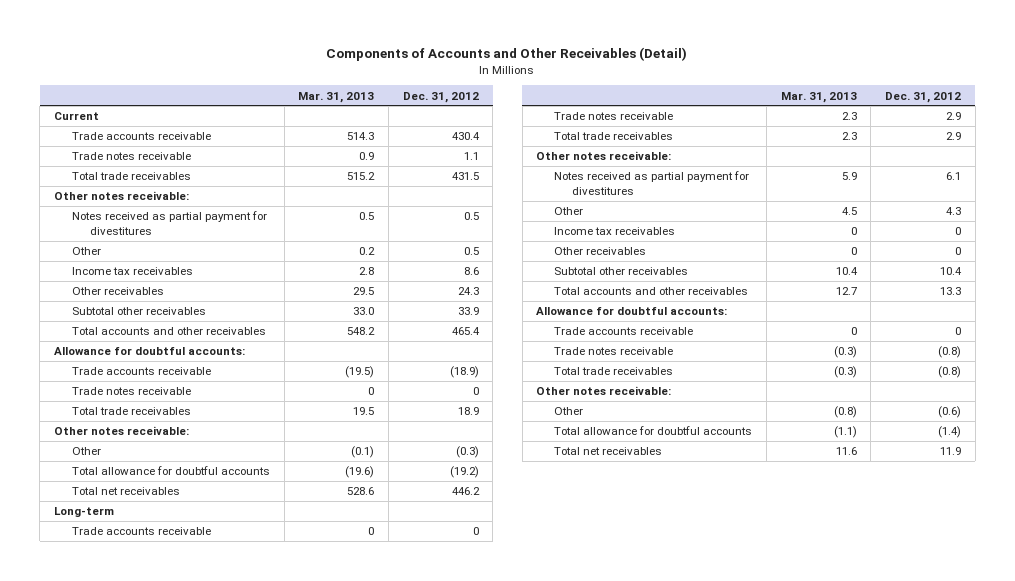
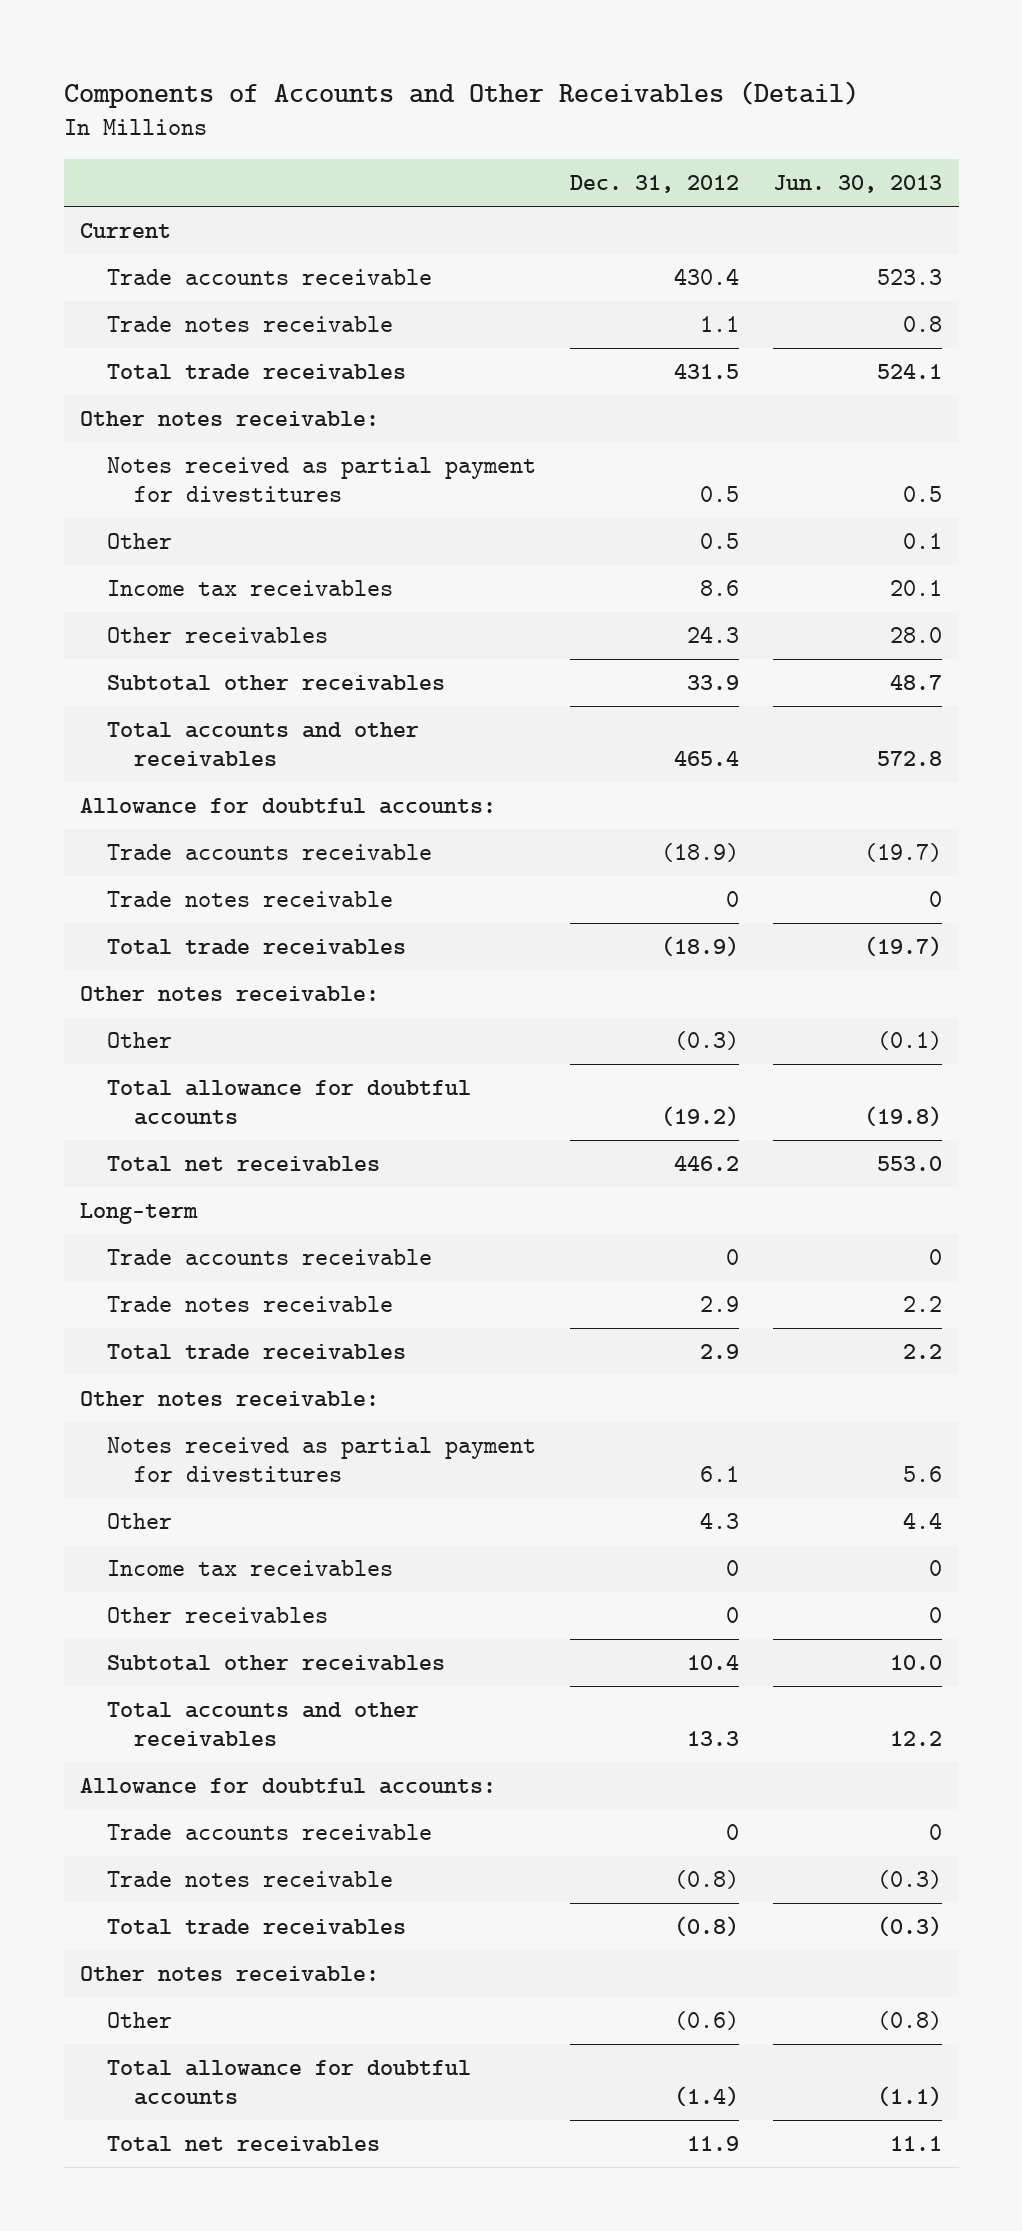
- | Mar. 31, 2013 | Dec. 31, 2012
+ | Dec. 31, 2012 | Jun. 30, 2013
- Total trade receivables | 19.5 | 18.9
+ Total trade receivables | (18.9) | (19.7)

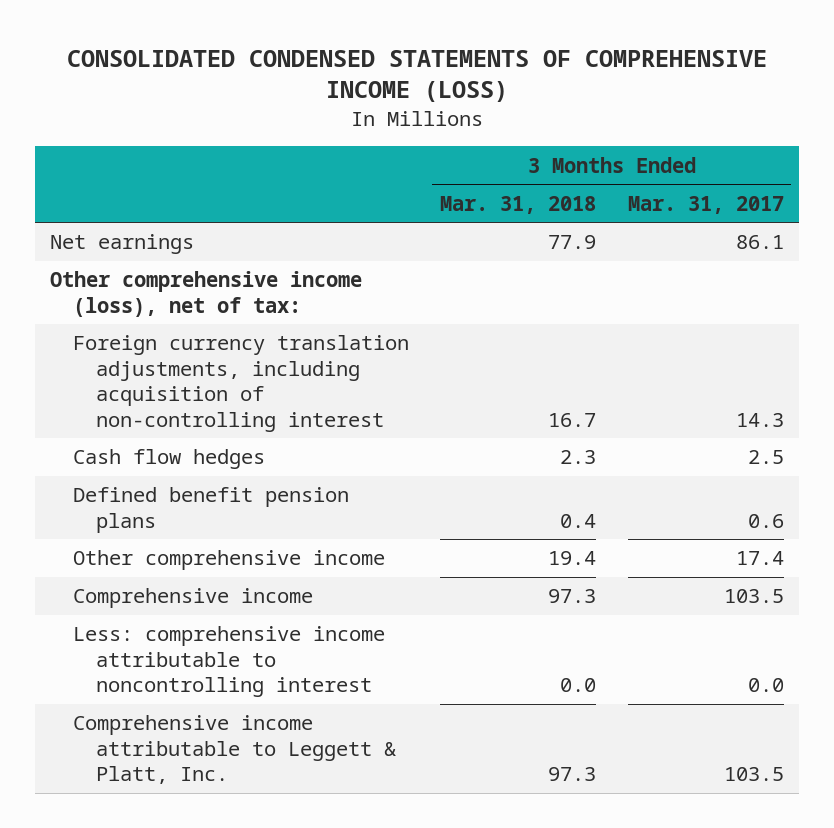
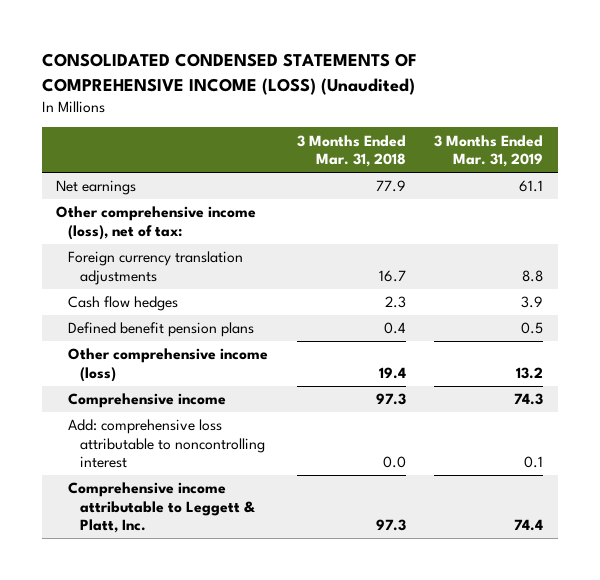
- CONSOLIDATED CONDENSED STATEMENTS OF COMPREHENSIVE INCOME (LOSS)
+ CONSOLIDATED CONDENSED STATEMENTS OF COMPREHENSIVE INCOME (LOSS) (Unaudited)
- | 3 Months Ended Mar. 31, 2018 | 3 Months Ended Mar. 31, 2017
+ | 3 Months Ended Mar. 31, 2018 | 3 Months Ended Mar. 31, 2019
- Foreign currency translation adjustments, including acquisition of non-controlling interest | 16.7 | 14.3
+ Foreign currency translation adjustments | 16.7 | 8.8
- Other comprehensive income | 19.4 | 17.4
+ Other comprehensive income (loss) | 19.4 | 13.2
- Less: comprehensive income attributable to noncontrolling interest | 0.0 | 0.0
+ Add: comprehensive loss attributable to noncontrolling interest | 0.0 | 0.1

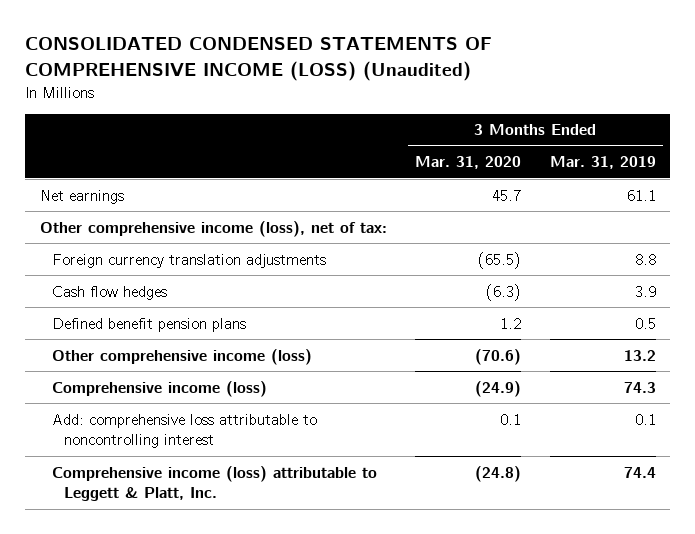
- | 3 Months Ended Mar. 31, 2018 | 3 Months Ended Mar. 31, 2019
+ | 3 Months Ended Mar. 31, 2020 | 3 Months Ended Mar. 31, 2019
- Comprehensive income | 97.3 | 74.3
+ Comprehensive income (loss) | (24.9) | 74.3
- Comprehensive income attributable to Leggett & Platt, Inc. | 97.3 | 74.4
+ Comprehensive income (loss) attributable to Leggett & Platt, Inc. | (24.8) | 74.4

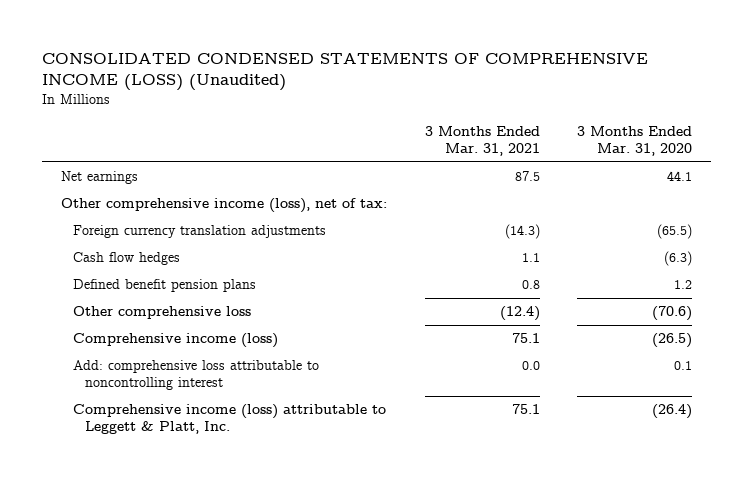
- | 3 Months Ended Mar. 31, 2020 | 3 Months Ended Mar. 31, 2019
+ | 3 Months Ended Mar. 31, 2021 | 3 Months Ended Mar. 31, 2020
- Net earnings | 45.7 | 61.1
+ Net earnings | 87.5 | 44.1
- Other comprehensive income (loss) | (70.6) | 13.2
- Comprehensive income (loss) | (24.9) | 74.3
+ Other comprehensive loss | (12.4) | (70.6)
+ Comprehensive income (loss) | 75.1 | (26.5)
- Comprehensive income (loss) attributable to Leggett & Platt, Inc. | (24.8) | 74.4
+ Comprehensive income (loss) attributable to Leggett & Platt, Inc. | 75.1 | (26.4)

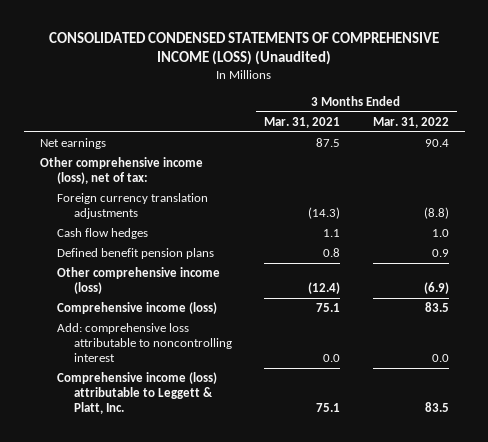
- | 3 Months Ended Mar. 31, 2021 | 3 Months Ended Mar. 31, 2020
+ | 3 Months Ended Mar. 31, 2021 | 3 Months Ended Mar. 31, 2022
- Other comprehensive loss | (12.4) | (70.6)
+ Other comprehensive income (loss) | (12.4) | (6.9)

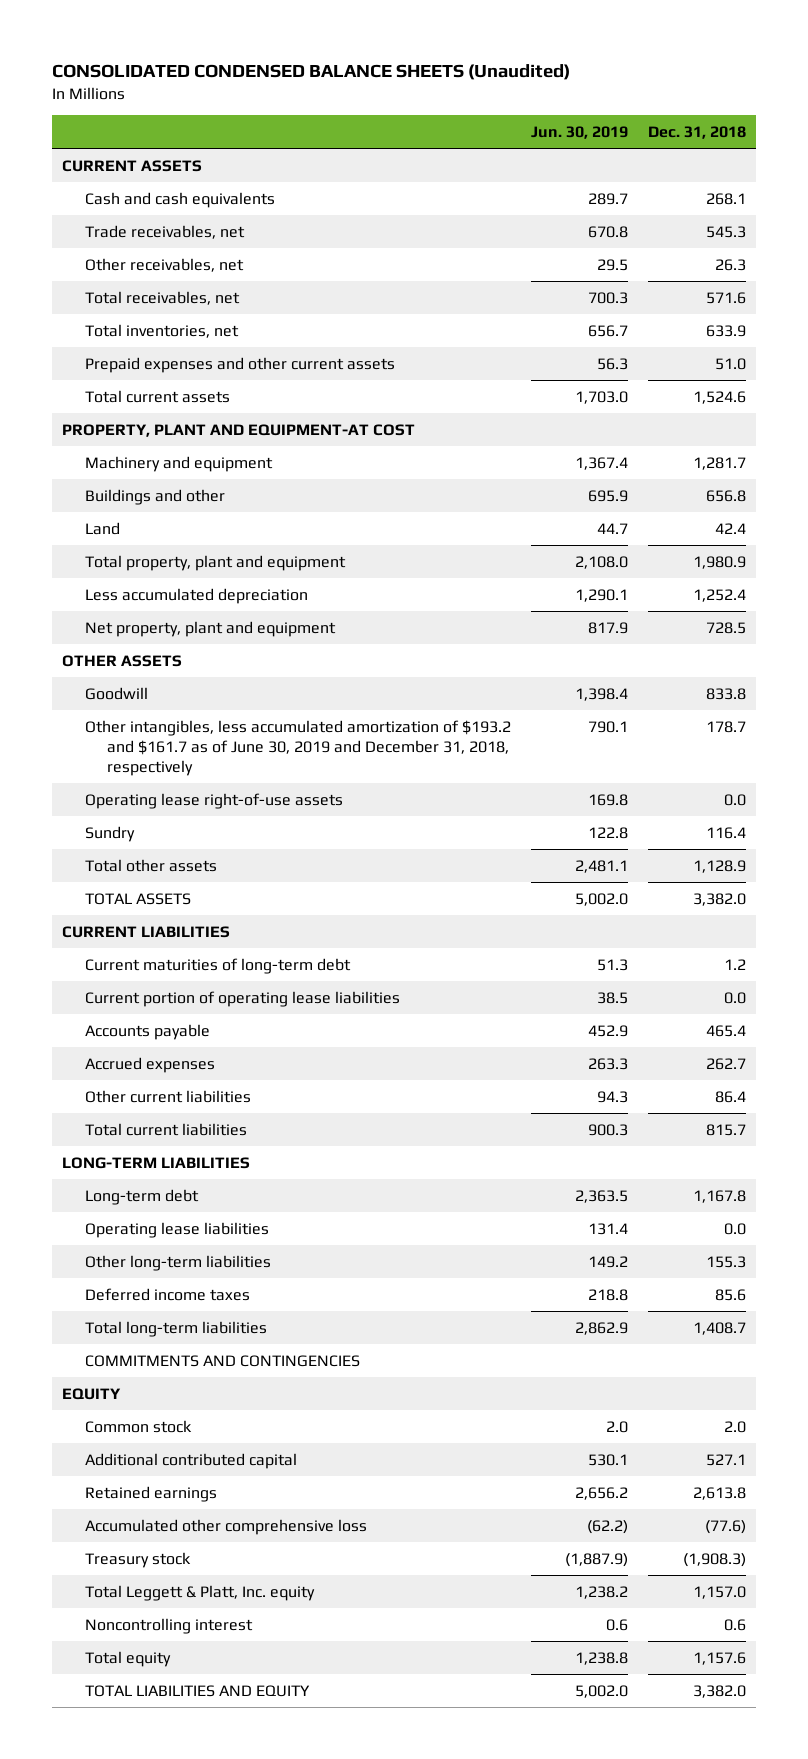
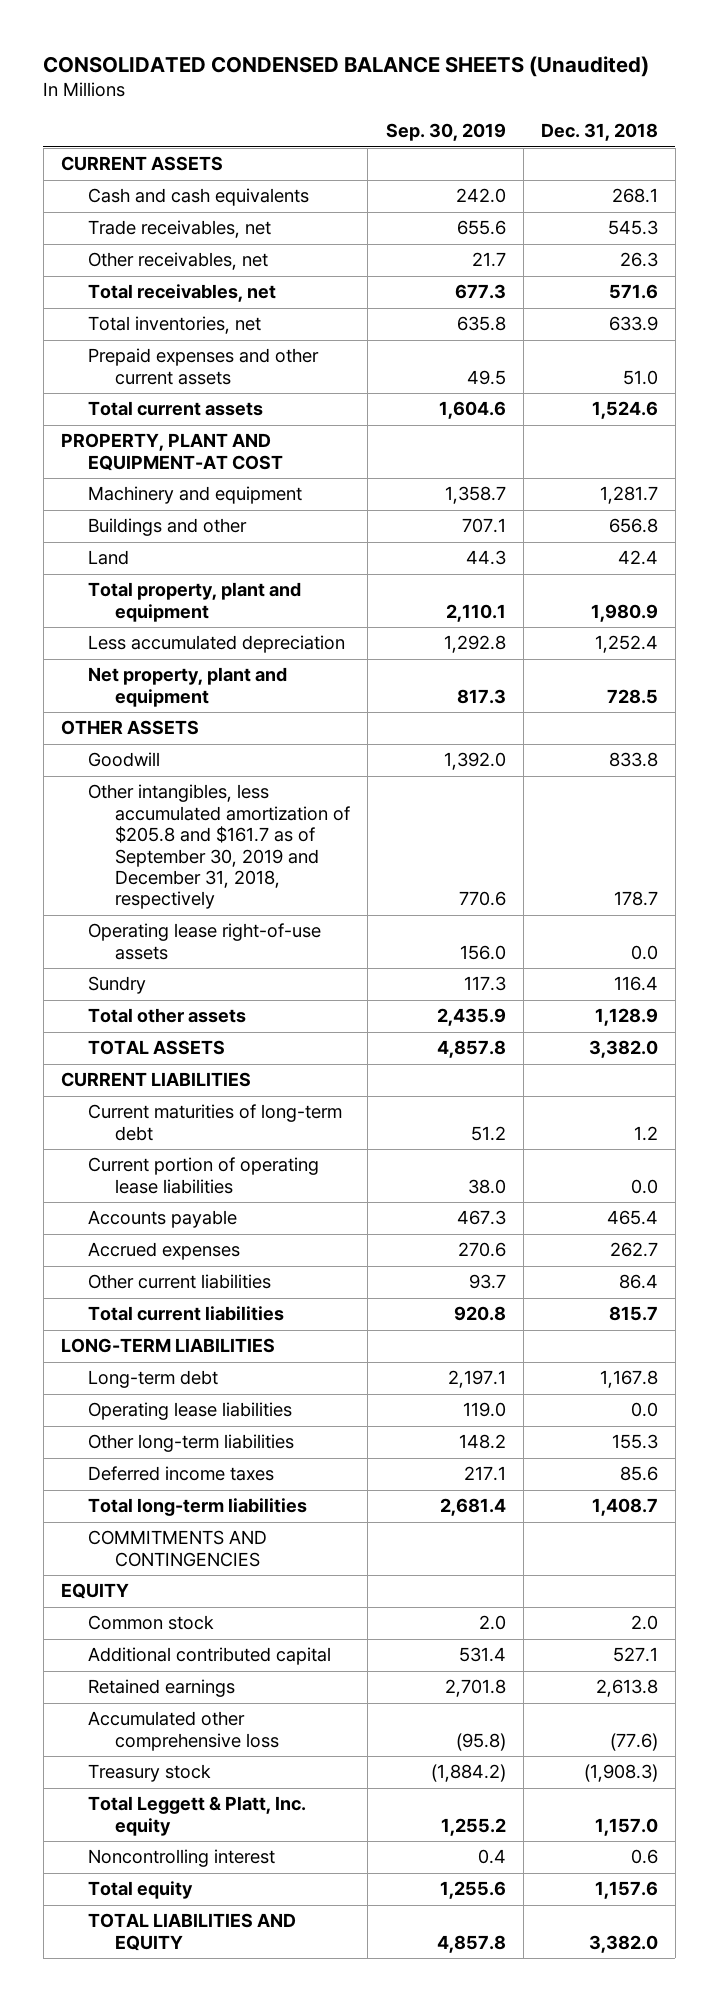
- | Jun. 30, 2019 | Dec. 31, 2018
+ | Sep. 30, 2019 | Dec. 31, 2018
- Other intangibles, less accumulated amortization of $193.2 and $161.7 as of June 30, 2019 and December 31, 2018, respectively | 790.1 | 178.7
+ Other intangibles, less accumulated amortization of $205.8 and $161.7 as of September 30, 2019 and December 31, 2018, respectively | 770.6 | 178.7

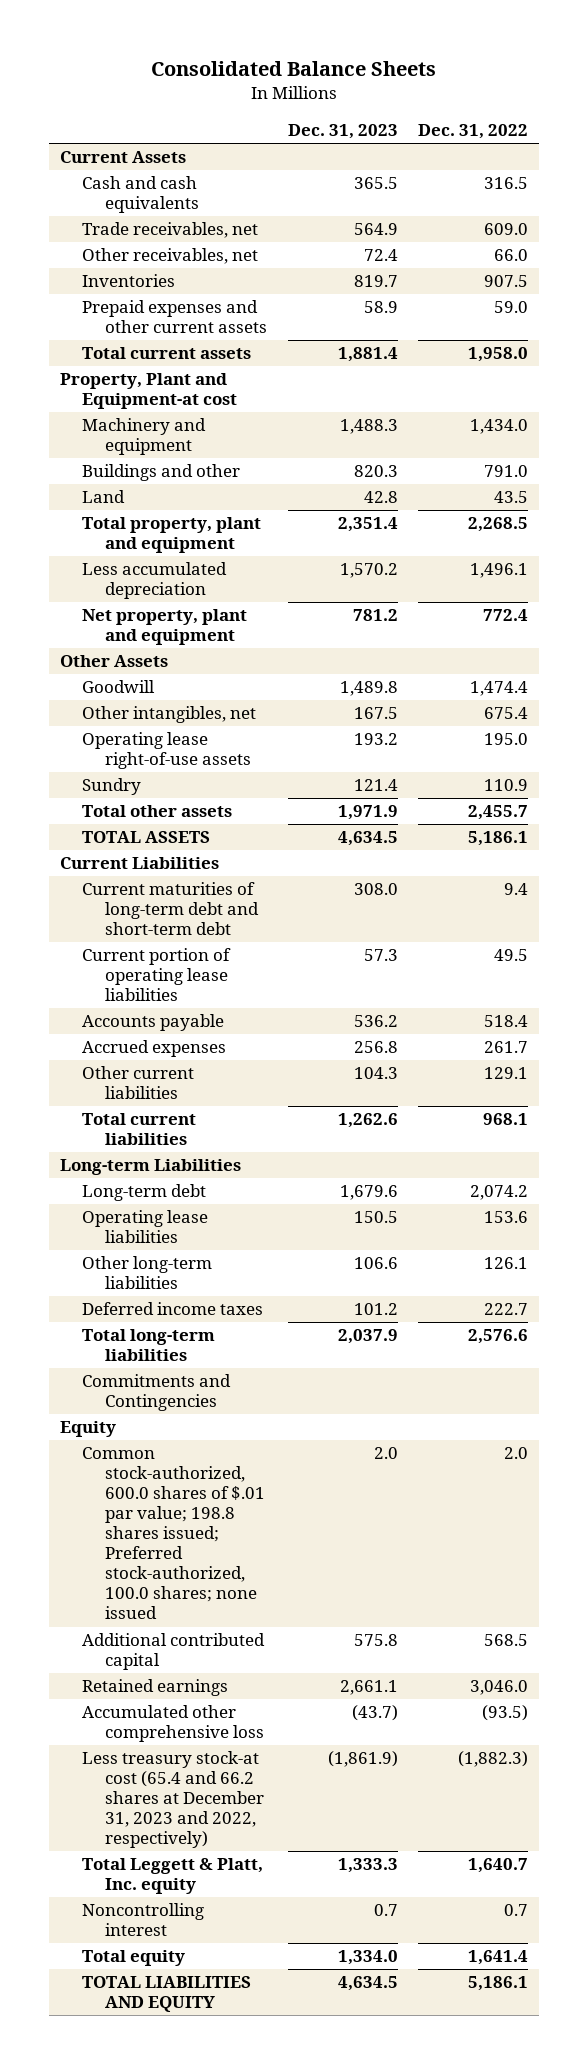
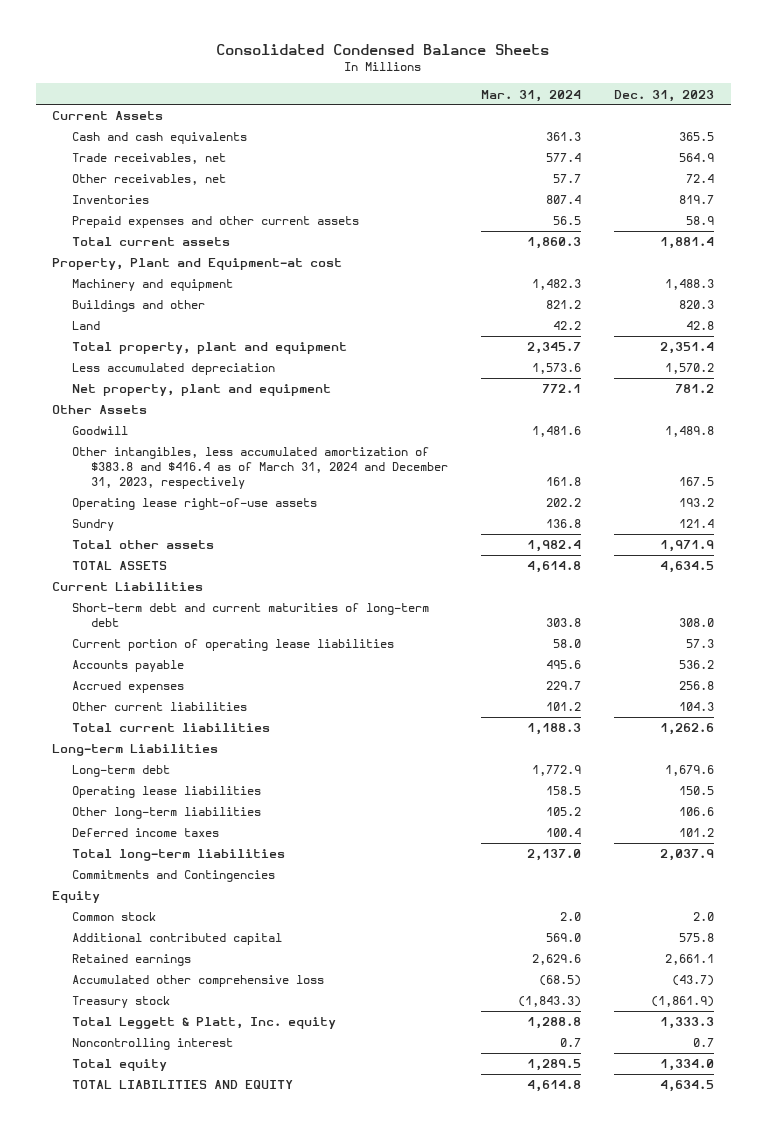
- Consolidated Balance Sheets
+ Consolidated Condensed Balance Sheets
- | Dec. 31, 2023 | Dec. 31, 2022
+ | Mar. 31, 2024 | Dec. 31, 2023
- Other intangibles, net | 167.5 | 675.4
+ Other intangibles, less accumulated amortization of $383.8 and $416.4 as of March 31, 2024 and December 31, 2023, respectively | 161.8 | 167.5
- Current maturities of long-term debt and short-term debt | 308.0 | 9.4
+ Short-term debt and current maturities of long-term debt | 303.8 | 308.0
- Common stock-authorized, 600.0 shares of $.01 par value; 198.8 shares issued; Preferred stock-authorized, 100.0 shares; none issued | 2.0 | 2.0
+ Common stock | 2.0 | 2.0
- Less treasury stock-at cost (65.4 and 66.2 shares at December 31, 2023 and 2022, respectively) | (1,861.9) | (1,882.3)
+ Treasury stock | (1,843.3) | (1,861.9)

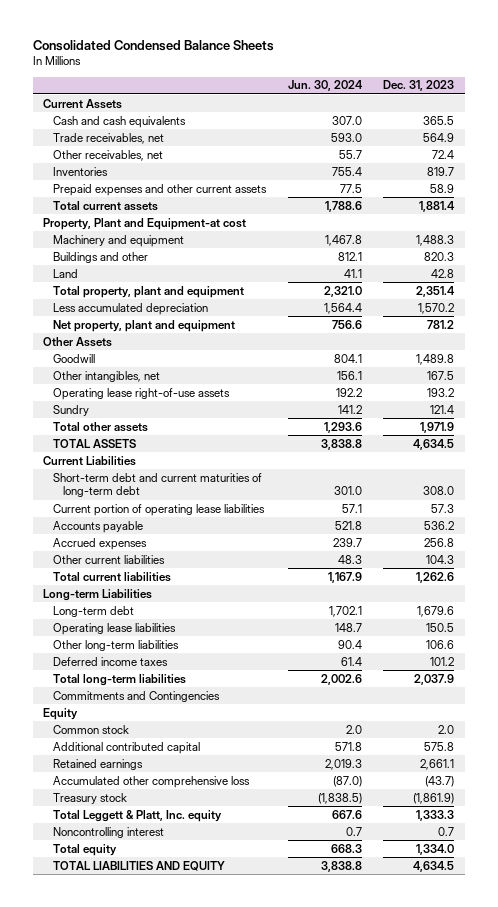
- | Mar. 31, 2024 | Dec. 31, 2023
+ | Jun. 30, 2024 | Dec. 31, 2023
- Other intangibles, less accumulated amortization of $383.8 and $416.4 as of March 31, 2024 and December 31, 2023, respectively | 161.8 | 167.5
+ Other intangibles, net | 156.1 | 167.5

